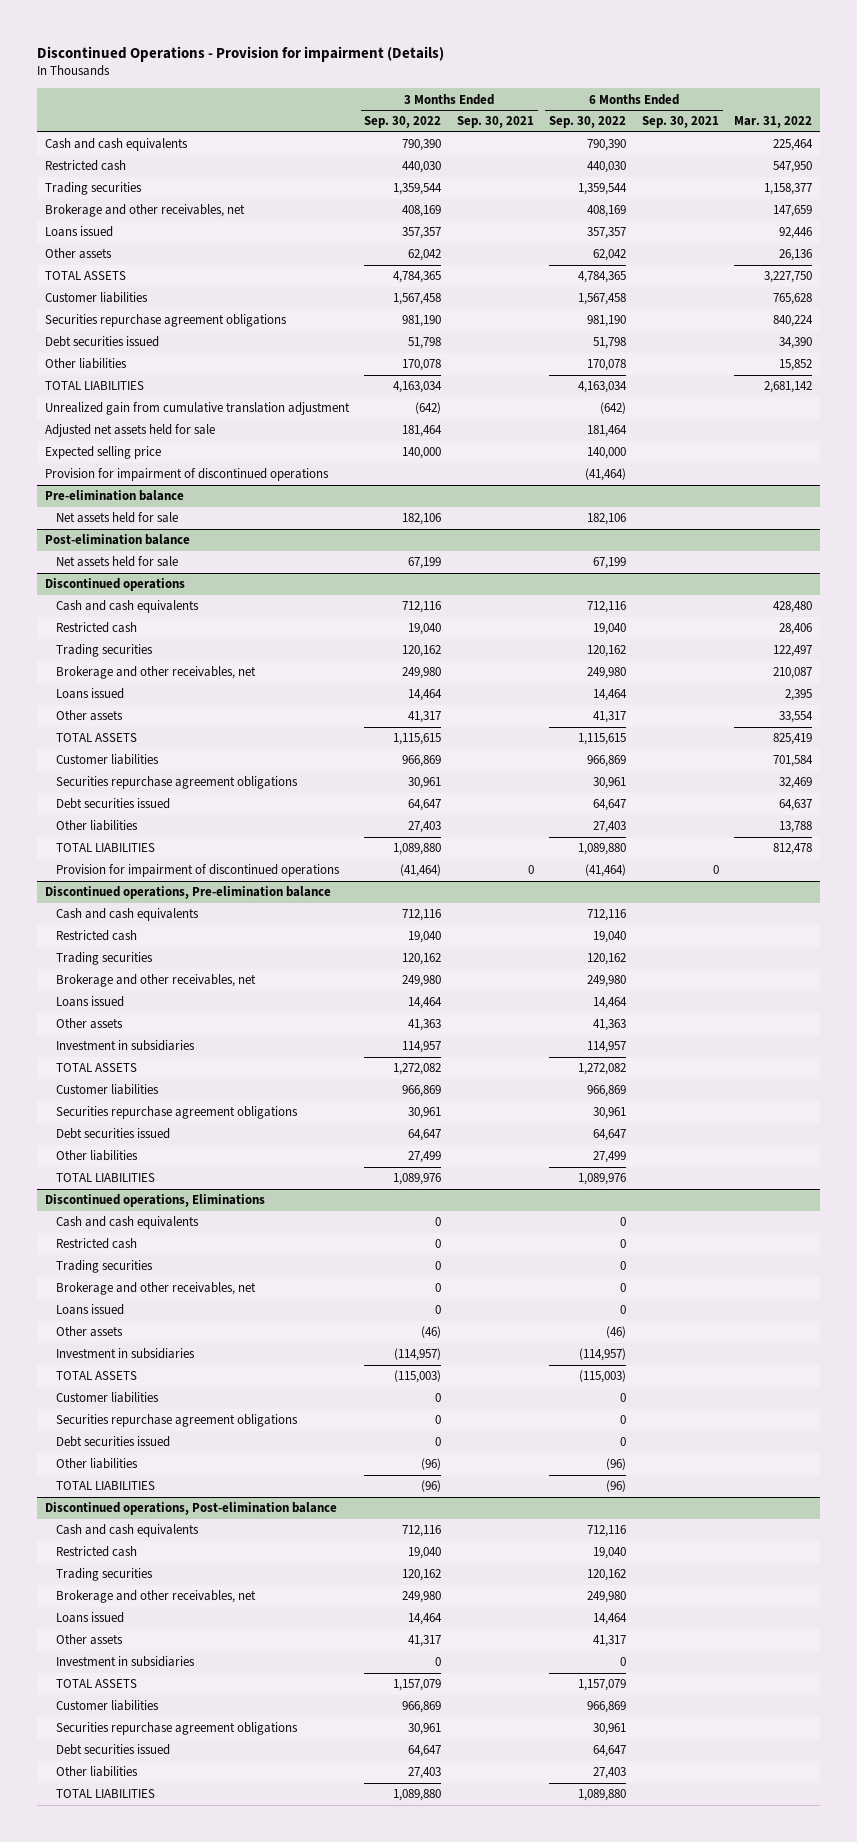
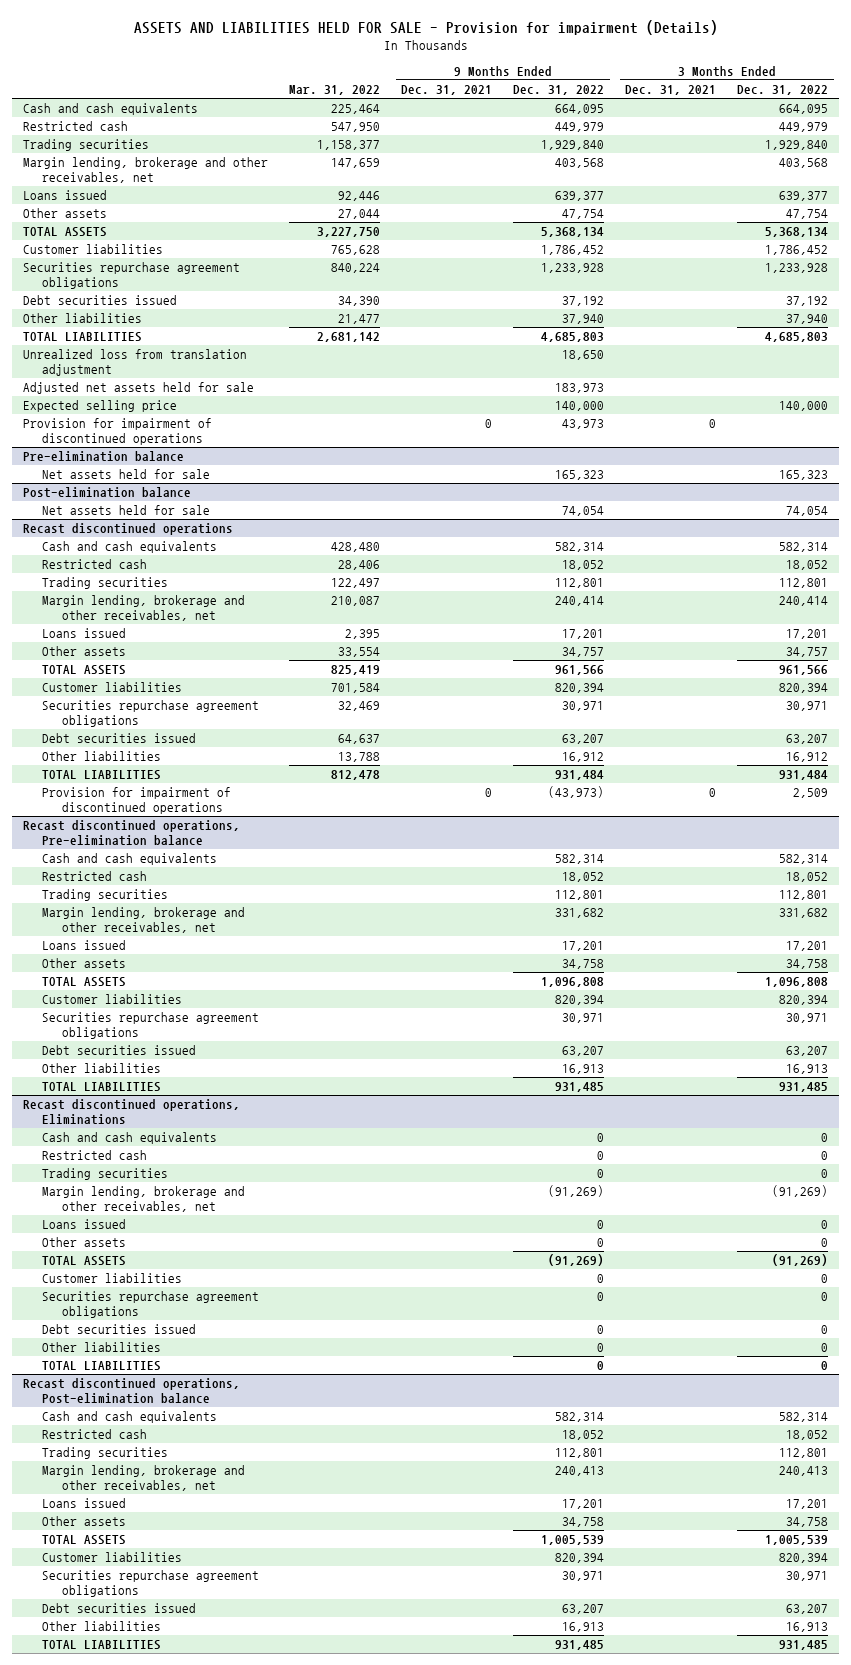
- Discontinued Operations - Provision for impairment (Details)
+ ASSETS AND LIABILITIES HELD FOR SALE - Provision for impairment (Details)
- | 3 Months Ended Sep. 30, 2022 | 3 Months Ended Sep. 30, 2021 | 6 Months Ended Sep. 30, 2022 | 6 Months Ended Sep. 30, 2021 | Mar. 31, 2022
+ | Mar. 31, 2022 | 9 Months Ended Dec. 31, 2021 | 9 Months Ended Dec. 31, 2022 | 3 Months Ended Dec. 31, 2021 | 3 Months Ended Dec. 31, 2022
- Brokerage and other receivables, net | 408,169 | | 408,169 | | 147,659
+ Margin lending, brokerage and other receivables, net | 147,659 | | 403,568 | | 403,568
- Other assets | 62,042 | | 62,042 | | 26,136
+ Other assets | 27,044 | | 47,754 | | 47,754
- Other liabilities | 170,078 | | 170,078 | | 15,852
+ Other liabilities | 21,477 | | 37,940 | | 37,940
- Unrealized gain from cumulative translation adjustment | (642) | | (642) | |
+ Unrealized loss from translation adjustment | | | 18,650 | |
- Discontinued operations
+ Recast discontinued operations
- Brokerage and other receivables, net | 249,980 | | 249,980 | | 210,087
+ Margin lending, brokerage and other receivables, net | 210,087 | | 240,414 | | 240,414
- Discontinued operations, Pre-elimination balance
+ Recast discontinued operations, Pre-elimination balance
- Brokerage and other receivables, net | 249,980 | | 249,980 | |
+ Margin lending, brokerage and other receivables, net | | | 331,682 | | 331,682
- Investment in subsidiaries | 114,957 | | 114,957 | |
- Discontinued operations, Eliminations
+ Recast discontinued operations, Eliminations
- Brokerage and other receivables, net | 0 | | 0 | |
+ Margin lending, brokerage and other receivables, net | | | (91,269) | | (91,269)
- Investment in subsidiaries | (114,957) | | (114,957) | |
- Discontinued operations, Post-elimination balance
+ Recast discontinued operations, Post-elimination balance
- Brokerage and other receivables, net | 249,980 | | 249,980 | |
+ Margin lending, brokerage and other receivables, net | | | 240,413 | | 240,413
- Investment in subsidiaries | 0 | | 0 | |

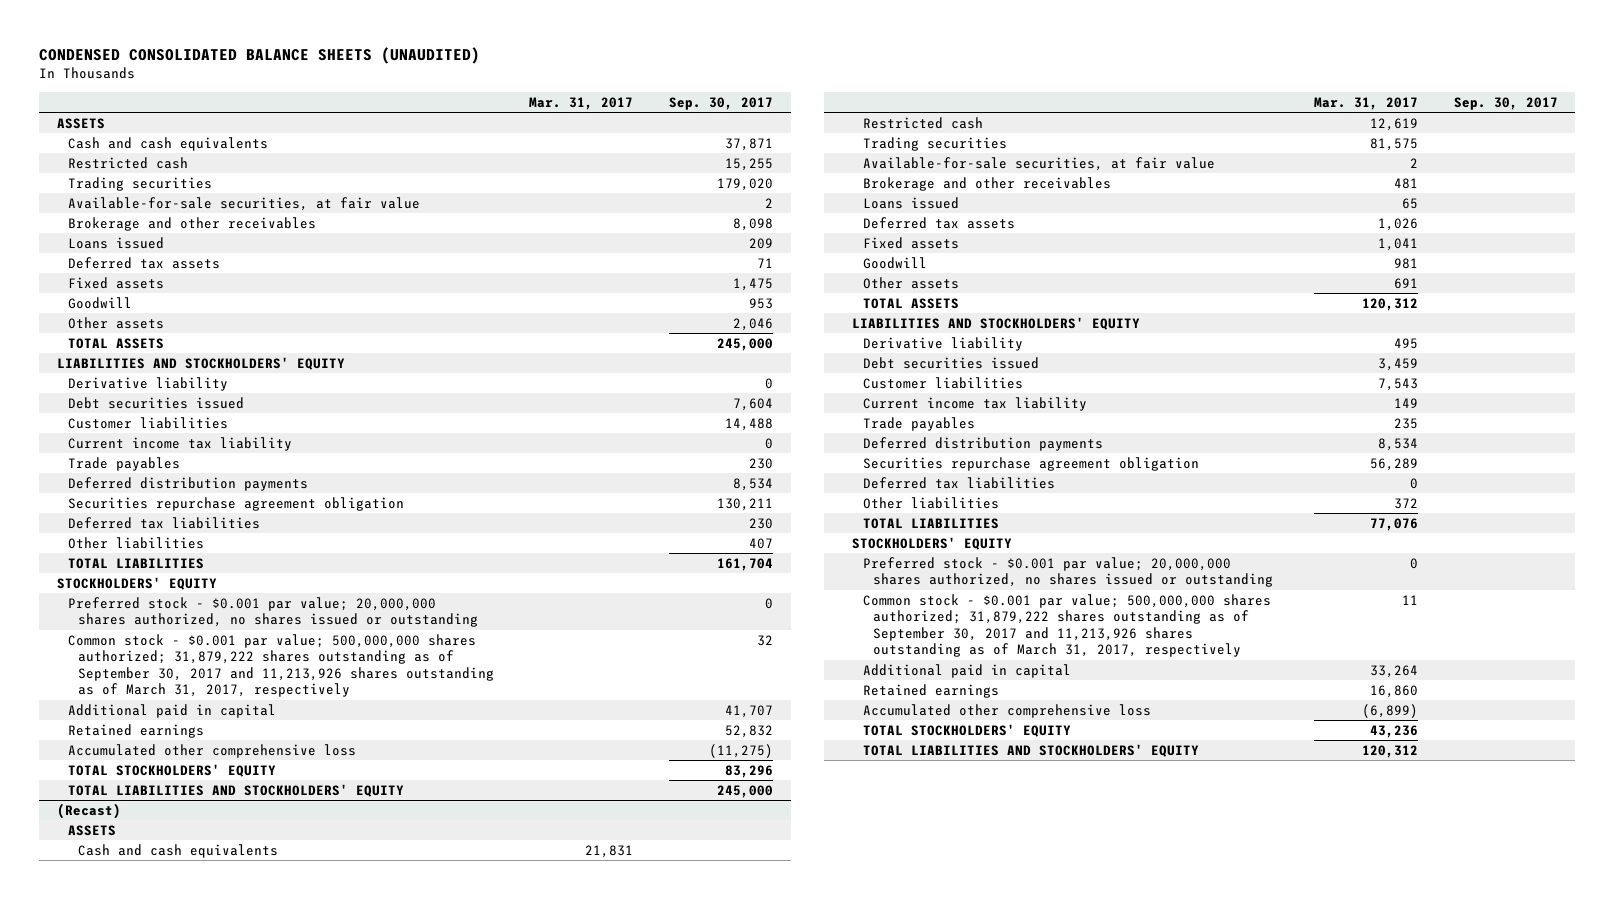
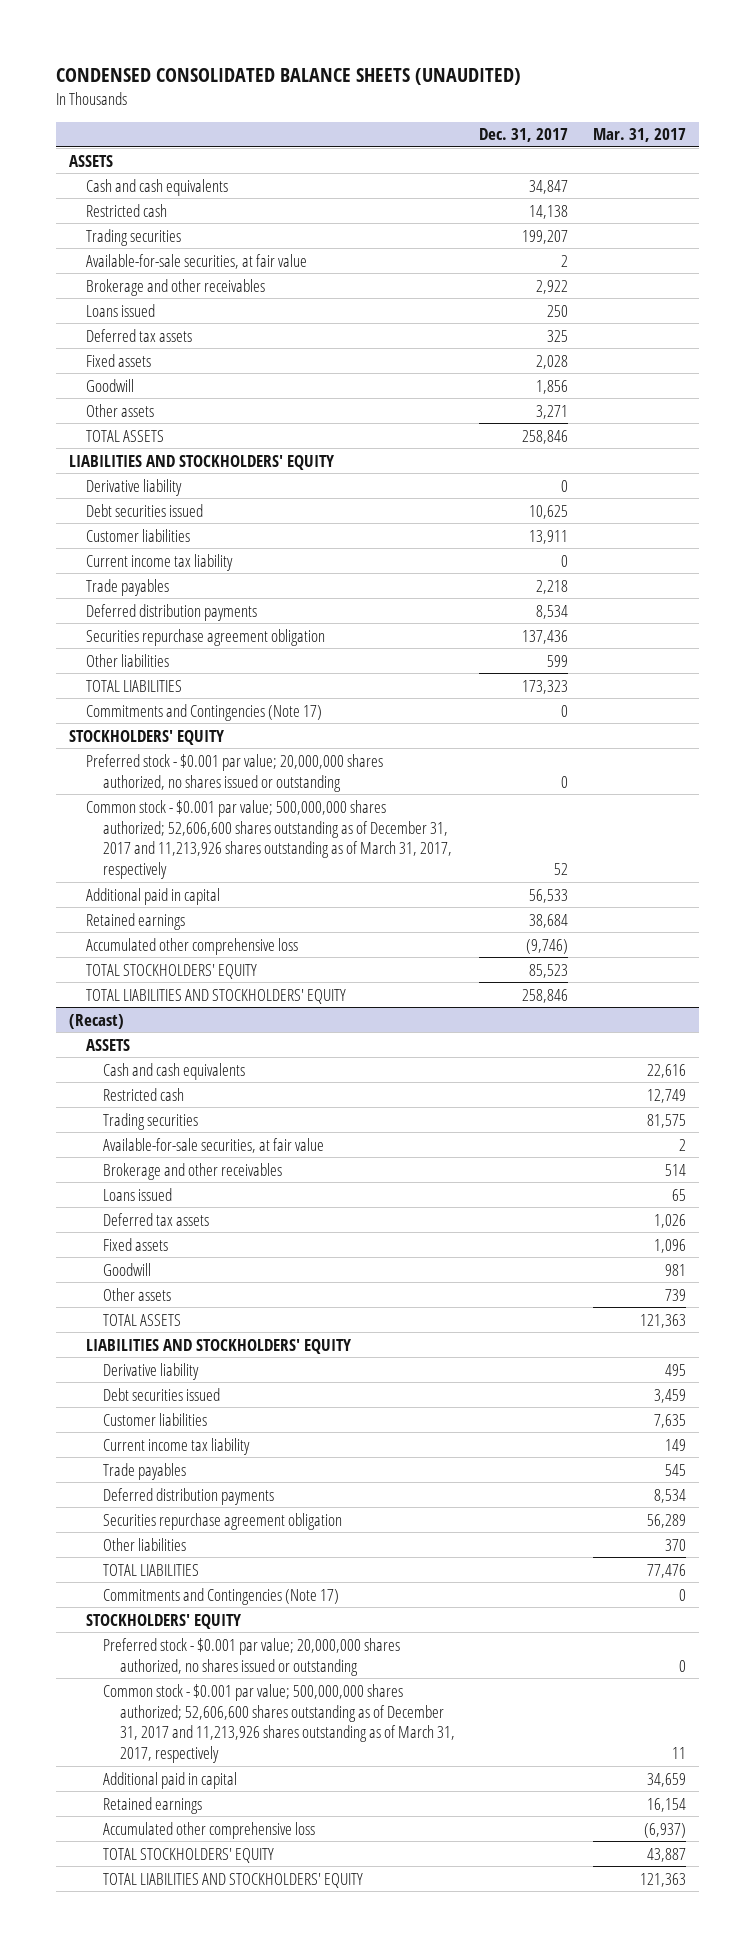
- | Mar. 31, 2017 | Sep. 30, 2017
+ | Dec. 31, 2017 | Mar. 31, 2017
- Deferred tax liabilities | | 230
+ Commitments and Contingencies (Note 17) | 0 |
- Common stock - $0.001 par value; 500,000,000 shares authorized; 31,879,222 shares outstanding as of September 30, 2017 and 11,213,926 shares outstanding as of March 31, 2017, respectively | | 32
+ Common stock - $0.001 par value; 500,000,000 shares authorized; 52,606,600 shares outstanding as of December 31, 2017 and 11,213,926 shares outstanding as of March 31, 2017, respectively | 52 |
@ (Recast)
- Cash and cash equivalents | 21,831 |
- Restricted cash | 12,619 |
+ Cash and cash equivalents | | 22,616
+ Restricted cash | | 12,749
- Brokerage and other receivables | 481 |
+ Brokerage and other receivables | | 514
- Fixed assets | 1,041 |
+ Fixed assets | | 1,096
- Other assets | 691 |
- TOTAL ASSETS | 120,312 |
+ Other assets | | 739
+ TOTAL ASSETS | | 121,363
- Customer liabilities | 7,543 |
+ Customer liabilities | | 7,635
- Trade payables | 235 |
+ Trade payables | | 545
- Deferred tax liabilities | 0 |
- Other liabilities | 372 |
- TOTAL LIABILITIES | 77,076 |
+ Other liabilities | | 370
+ TOTAL LIABILITIES | | 77,476
+ Commitments and Contingencies (Note 17) | | 0
- Common stock - $0.001 par value; 500,000,000 shares authorized; 31,879,222 shares outstanding as of September 30, 2017 and 11,213,926 shares outstanding as of March 31, 2017, respectively | 11 |
- Additional paid in capital | 33,264 |
- Retained earnings | 16,860 |
- Accumulated other comprehensive loss | (6,899) |
- TOTAL STOCKHOLDERS' EQUITY | 43,236 |
- TOTAL LIABILITIES AND STOCKHOLDERS' EQUITY | 120,312 |
+ Common stock - $0.001 par value; 500,000,000 shares authorized; 52,606,600 shares outstanding as of December 31, 2017 and 11,213,926 shares outstanding as of March 31, 2017, respectively | | 11
+ Additional paid in capital | | 34,659
+ Retained earnings | | 16,154
+ Accumulated other comprehensive loss | | (6,937)
+ TOTAL STOCKHOLDERS' EQUITY | | 43,887
+ TOTAL LIABILITIES AND STOCKHOLDERS' EQUITY | | 121,363

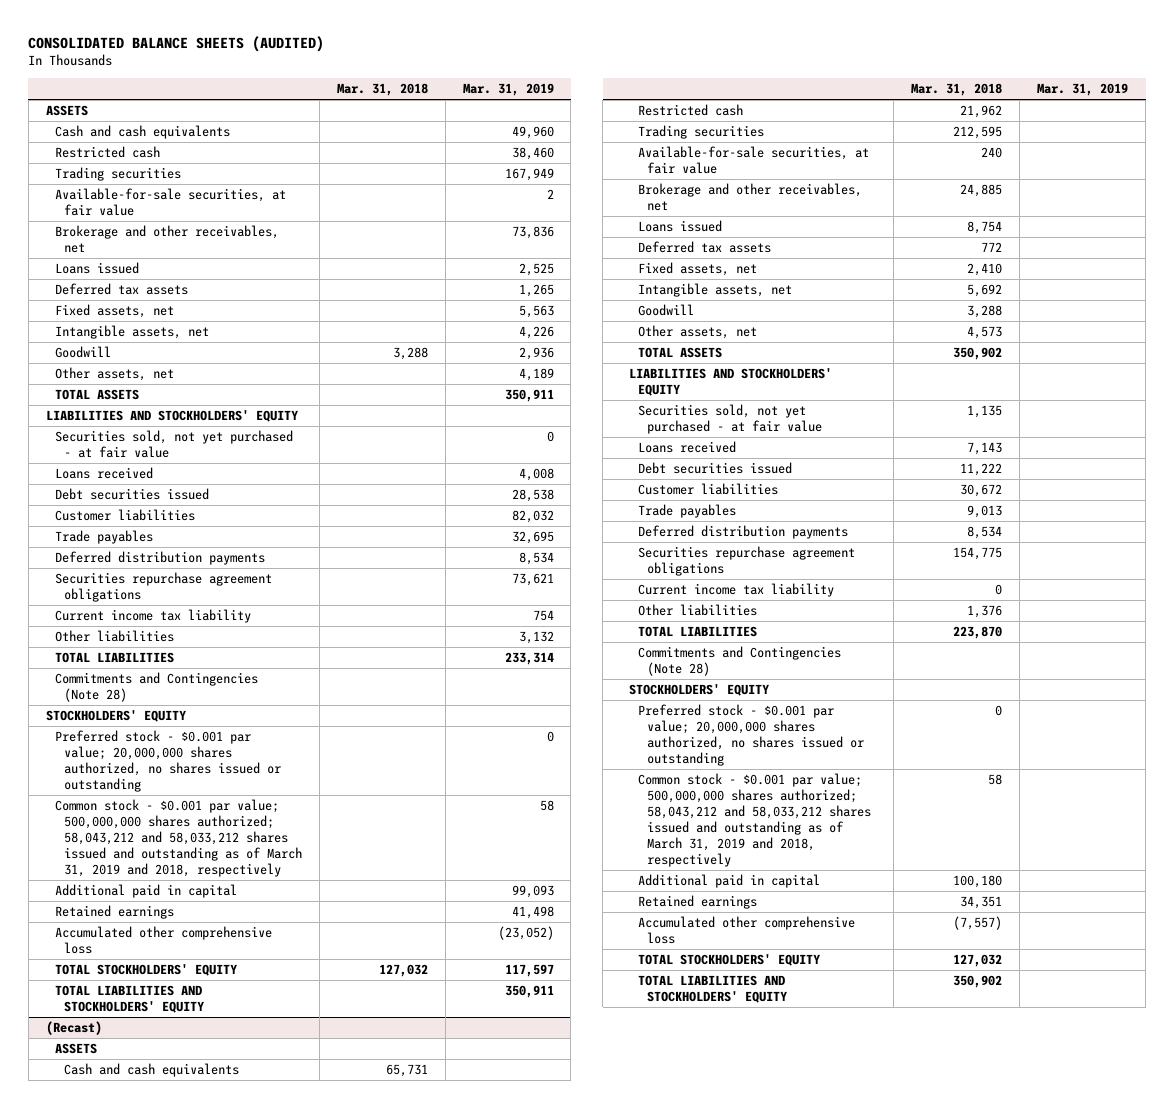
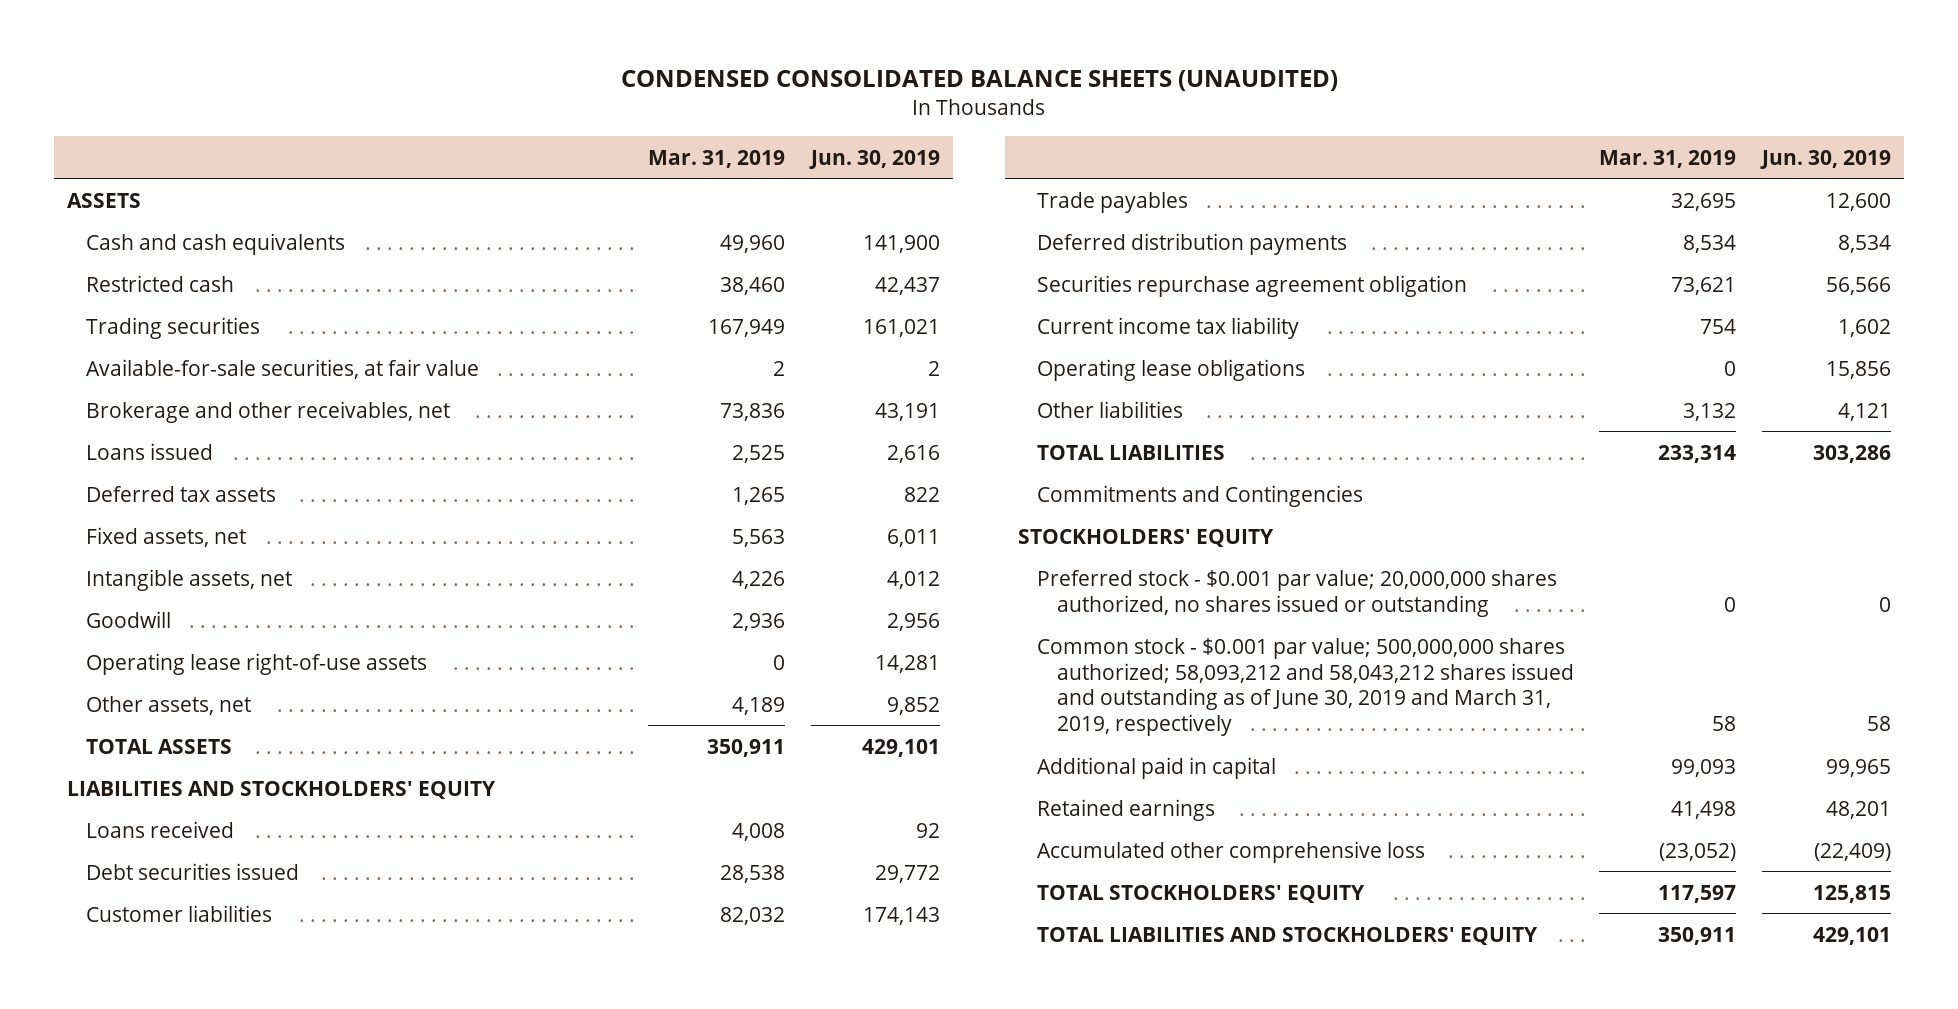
- CONSOLIDATED BALANCE SHEETS (AUDITED)
+ CONDENSED CONSOLIDATED BALANCE SHEETS (UNAUDITED)
- | Mar. 31, 2018 | Mar. 31, 2019
+ | Mar. 31, 2019 | Jun. 30, 2019
+ Operating lease right-of-use assets | 0 | 14,281
- Securities sold, not yet purchased - at fair value | | 0
- Securities repurchase agreement obligations | | 73,621
+ Securities repurchase agreement obligation | 73,621 | 56,566
+ Operating lease obligations | 0 | 15,856
- Commitments and Contingencies (Note 28)
+ Commitments and Contingencies
- Common stock - $0.001 par value; 500,000,000 shares authorized; 58,043,212 and 58,033,212 shares issued and outstanding as of March 31, 2019 and 2018, respectively | | 58
+ Common stock - $0.001 par value; 500,000,000 shares authorized; 58,093,212 and 58,043,212 shares issued and outstanding as of June 30, 2019 and March 31, 2019, respectively | 58 | 58
- (Recast)
- ASSETS
- Cash and cash equivalents | 65,731 |
- Restricted cash | 21,962 |
- Trading securities | 212,595 |
- Available-for-sale securities, at fair value | 240 |
- Brokerage and other receivables, net | 24,885 |
- Loans issued | 8,754 |
- Deferred tax assets | 772 |
- Fixed assets, net | 2,410 |
- Intangible assets, net | 5,692 |
- Goodwill | 3,288 |
- Other assets, net | 4,573 |
- TOTAL ASSETS | 350,902 |
- LIABILITIES AND STOCKHOLDERS' EQUITY
- Securities sold, not yet purchased - at fair value | 1,135 |
- Loans received | 7,143 |
- Debt securities issued | 11,222 |
- Customer liabilities | 30,672 |
- Trade payables | 9,013 |
- Deferred distribution payments | 8,534 |
- Securities repurchase agreement obligations | 154,775 |
- Current income tax liability | 0 |
- Other liabilities | 1,376 |
- TOTAL LIABILITIES | 223,870 |
- Commitments and Contingencies (Note 28)
- STOCKHOLDERS' EQUITY
- Preferred stock - $0.001 par value; 20,000,000 shares authorized, no shares issued or outstanding | 0 |
- Common stock - $0.001 par value; 500,000,000 shares authorized; 58,043,212 and 58,033,212 shares issued and outstanding as of March 31, 2019 and 2018, respectively | 58 |
- Additional paid in capital | 100,180 |
- Retained earnings | 34,351 |
- Accumulated other comprehensive loss | (7,557) |
- TOTAL STOCKHOLDERS' EQUITY | 127,032 |
- TOTAL LIABILITIES AND STOCKHOLDERS' EQUITY | 350,902 |

